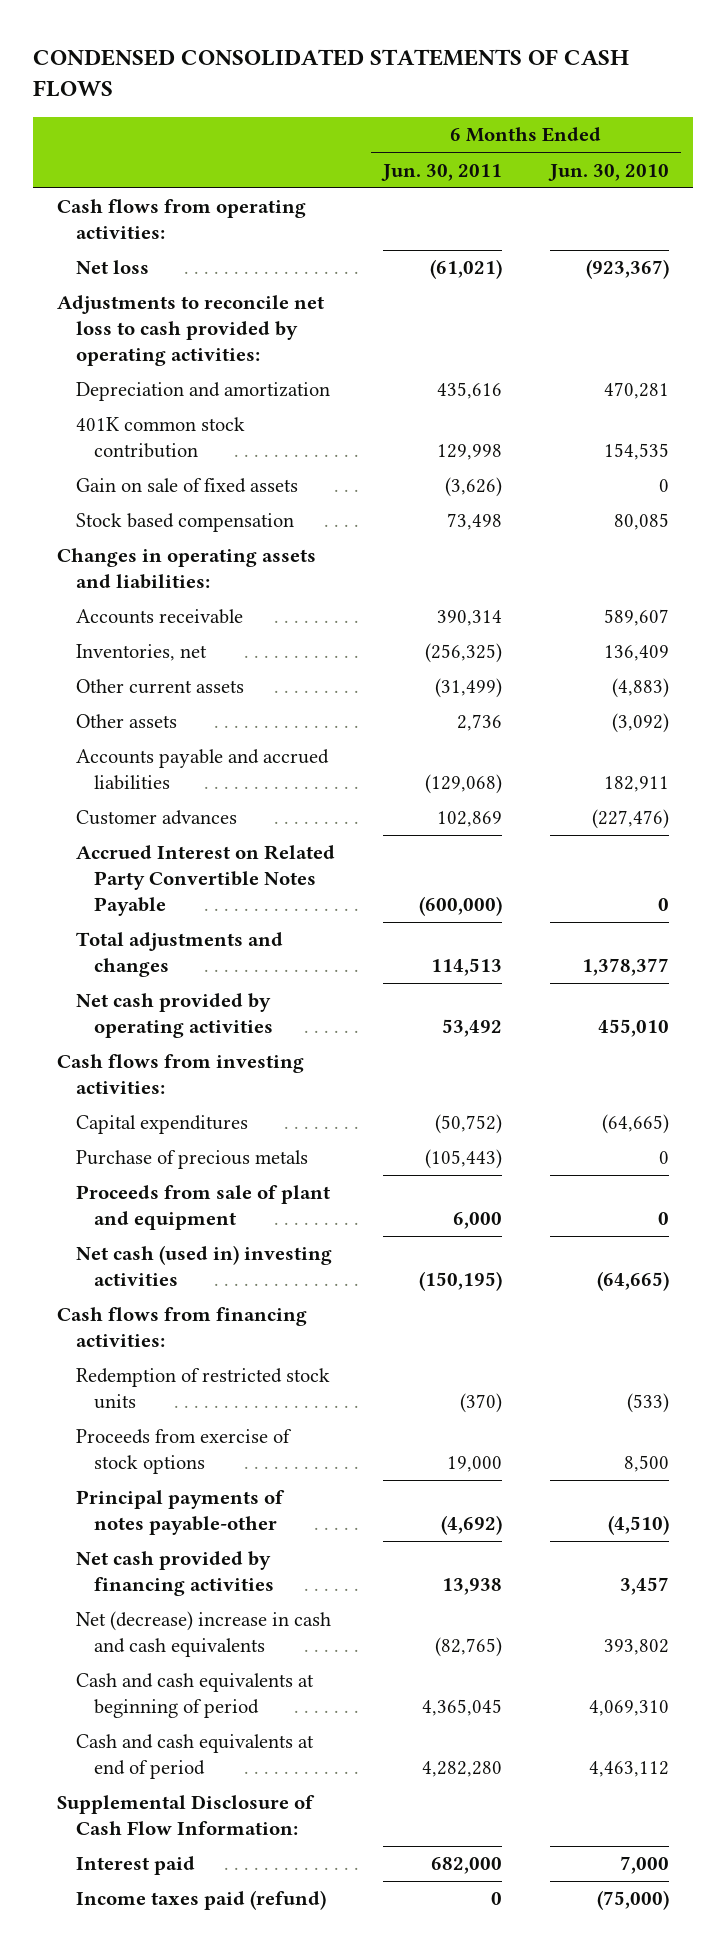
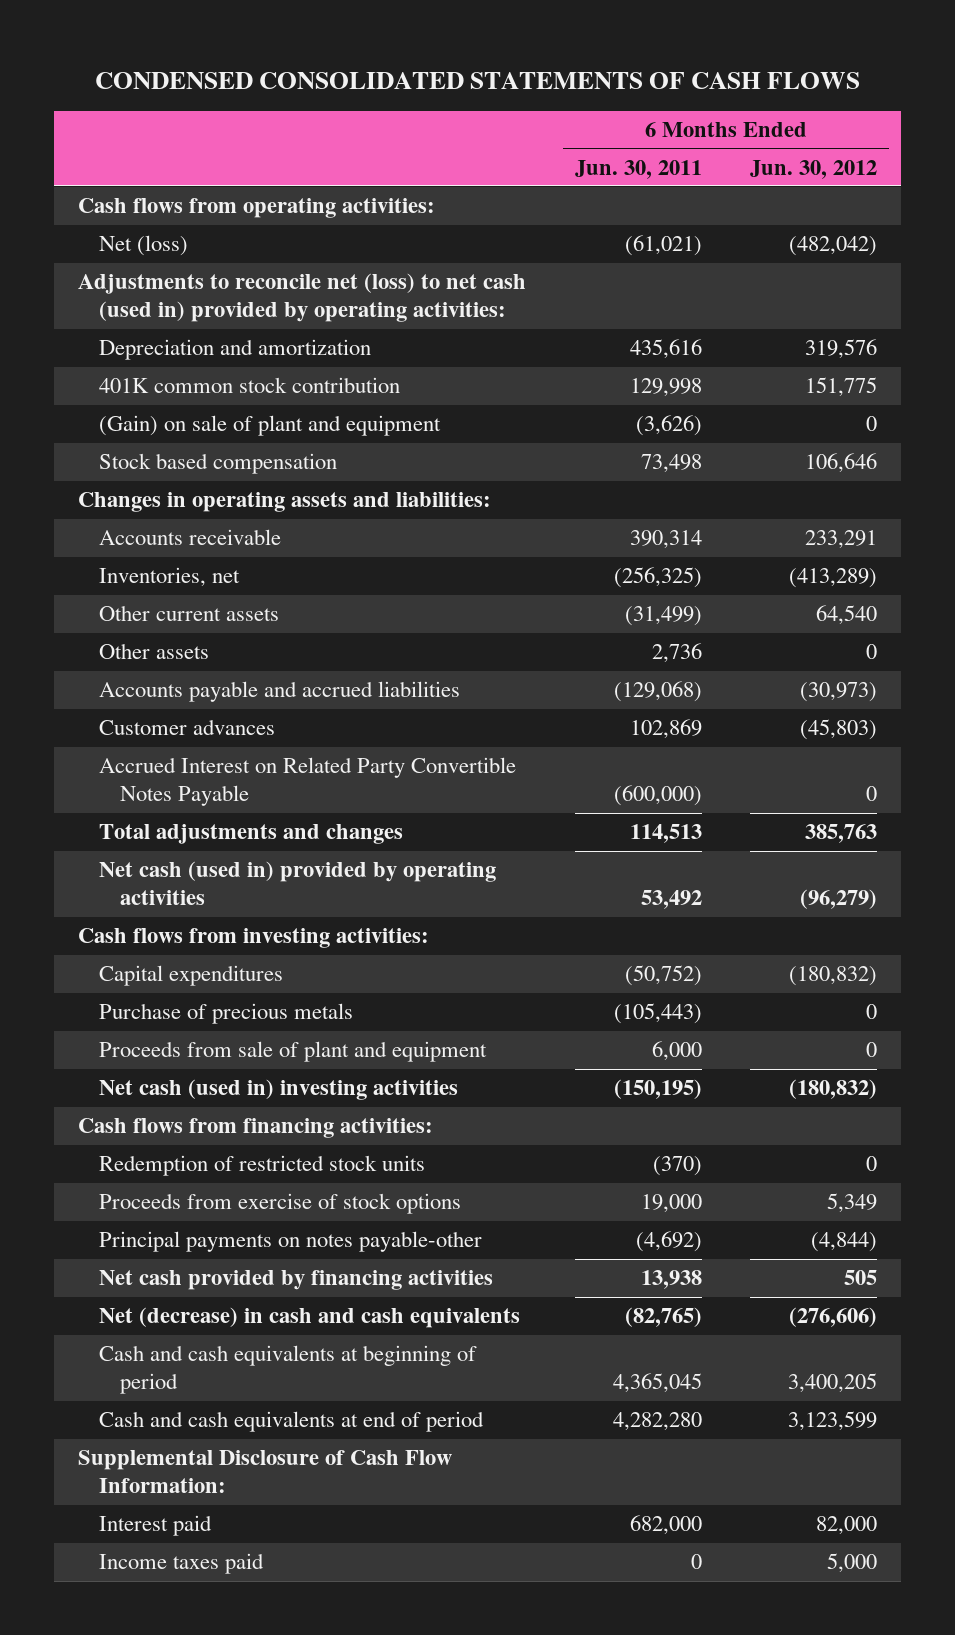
- | 6 Months Ended Jun. 30, 2011 | 6 Months Ended Jun. 30, 2010
+ | 6 Months Ended Jun. 30, 2011 | 6 Months Ended Jun. 30, 2012
- Net loss | (61,021) | (923,367)
- Adjustments to reconcile net loss to cash provided by operating activities:
+ Net (loss) | (61,021) | (482,042)
+ Adjustments to reconcile net (loss) to net cash (used in) provided by operating activities:
- Gain on sale of fixed assets | (3,626) | 0
+ (Gain) on sale of plant and equipment | (3,626) | 0
- Net cash provided by operating activities | 53,492 | 455,010
+ Net cash (used in) provided by operating activities | 53,492 | (96,279)
- Principal payments of notes payable-other | (4,692) | (4,510)
+ Principal payments on notes payable-other | (4,692) | (4,844)
- Net (decrease) increase in cash and cash equivalents | (82,765) | 393,802
+ Net (decrease) in cash and cash equivalents | (82,765) | (276,606)
- Income taxes paid (refund) | 0 | (75,000)
+ Income taxes paid | 0 | 5,000

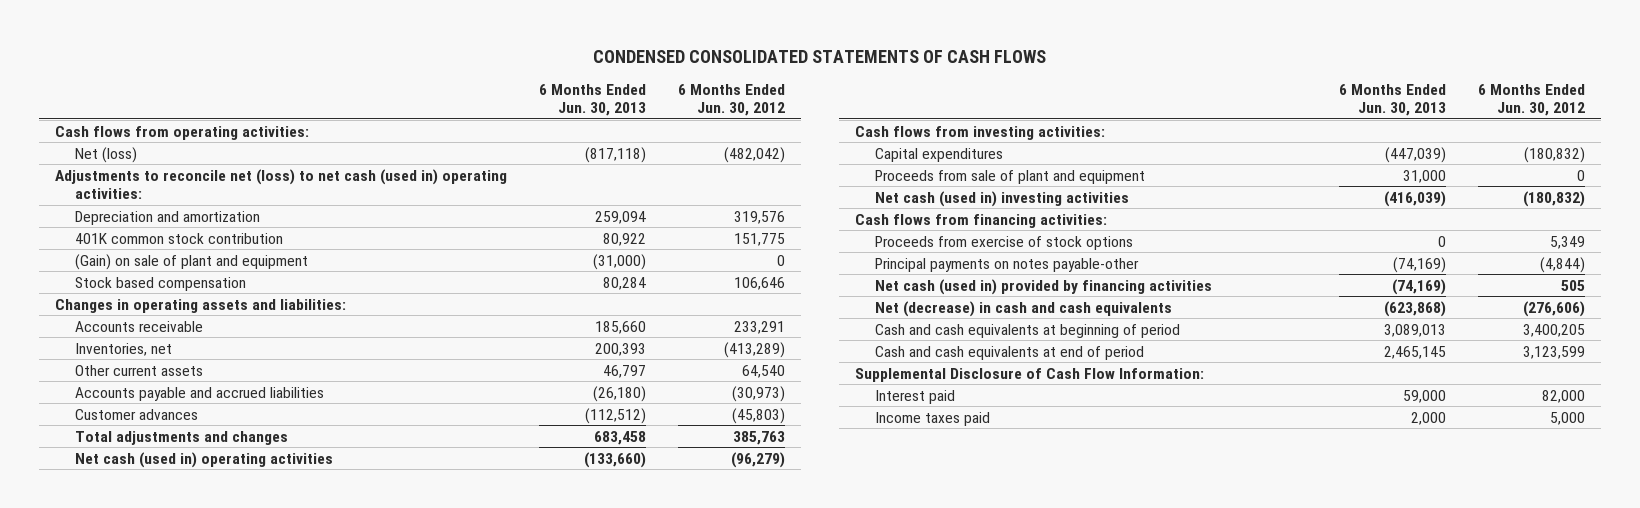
- | 6 Months Ended Jun. 30, 2011 | 6 Months Ended Jun. 30, 2012
+ | 6 Months Ended Jun. 30, 2013 | 6 Months Ended Jun. 30, 2012
- Adjustments to reconcile net (loss) to net cash (used in) provided by operating activities:
+ Adjustments to reconcile net (loss) to net cash (used in) operating activities:
- Other assets | 2,736 | 0
- Accrued Interest on Related Party Convertible Notes Payable | (600,000) | 0
- Net cash (used in) provided by operating activities | 53,492 | (96,279)
+ Net cash (used in) operating activities | (133,660) | (96,279)
- Purchase of precious metals | (105,443) | 0
- Redemption of restricted stock units | (370) | 0
- Net cash provided by financing activities | 13,938 | 505
+ Net cash (used in) provided by financing activities | (74,169) | 505

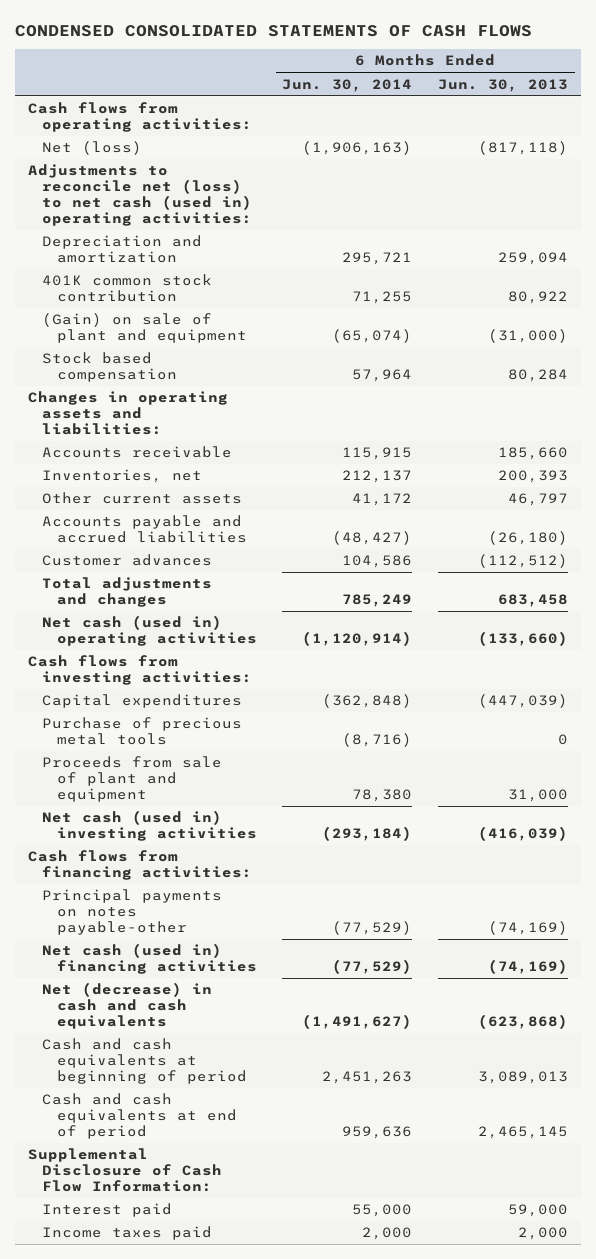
- | 6 Months Ended Jun. 30, 2013 | 6 Months Ended Jun. 30, 2012
+ | 6 Months Ended Jun. 30, 2014 | 6 Months Ended Jun. 30, 2013
+ Purchase of precious metal tools | (8,716) | 0
- Proceeds from exercise of stock options | 0 | 5,349
- Net cash (used in) provided by financing activities | (74,169) | 505
+ Net cash (used in) financing activities | (77,529) | (74,169)

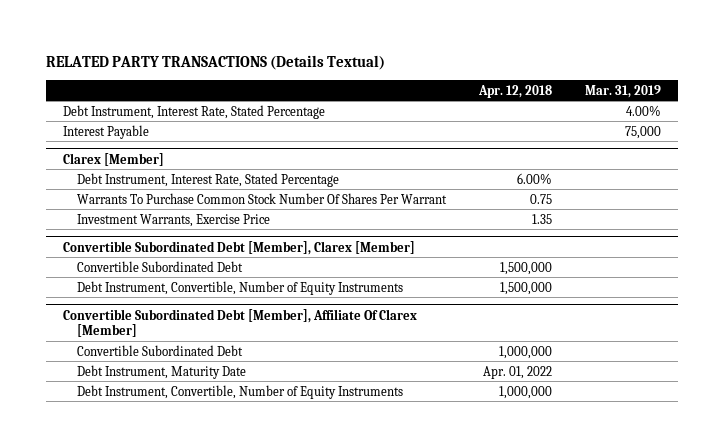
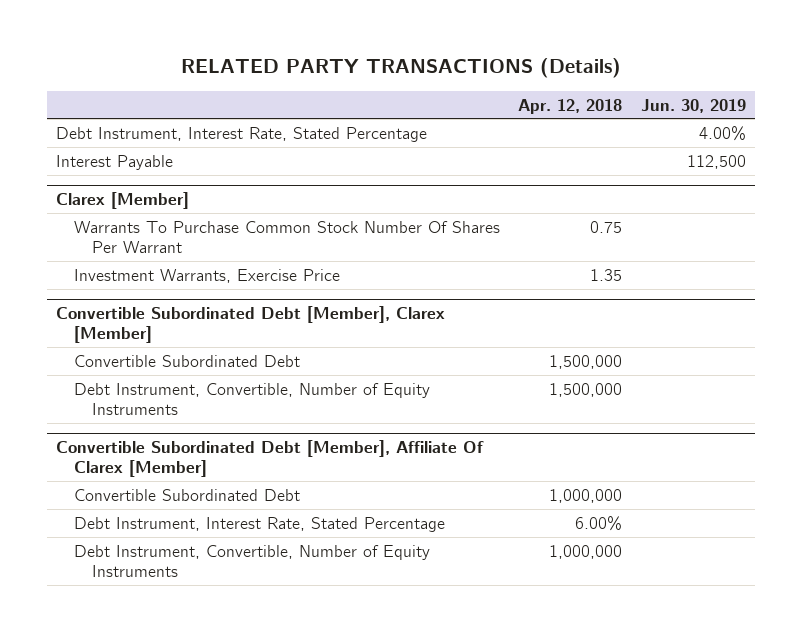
- RELATED PARTY TRANSACTIONS (Details Textual)
+ RELATED PARTY TRANSACTIONS (Details)
- | Apr. 12, 2018 | Mar. 31, 2019
+ | Apr. 12, 2018 | Jun. 30, 2019
@ Clarex [Member]
- Debt Instrument, Interest Rate, Stated Percentage | 6.00% |
@ Convertible Subordinated Debt [Member], Affiliate Of Clarex [Member]
- Debt Instrument, Maturity Date | Apr. 01, 2022 |
+ Debt Instrument, Interest Rate, Stated Percentage | 6.00% |

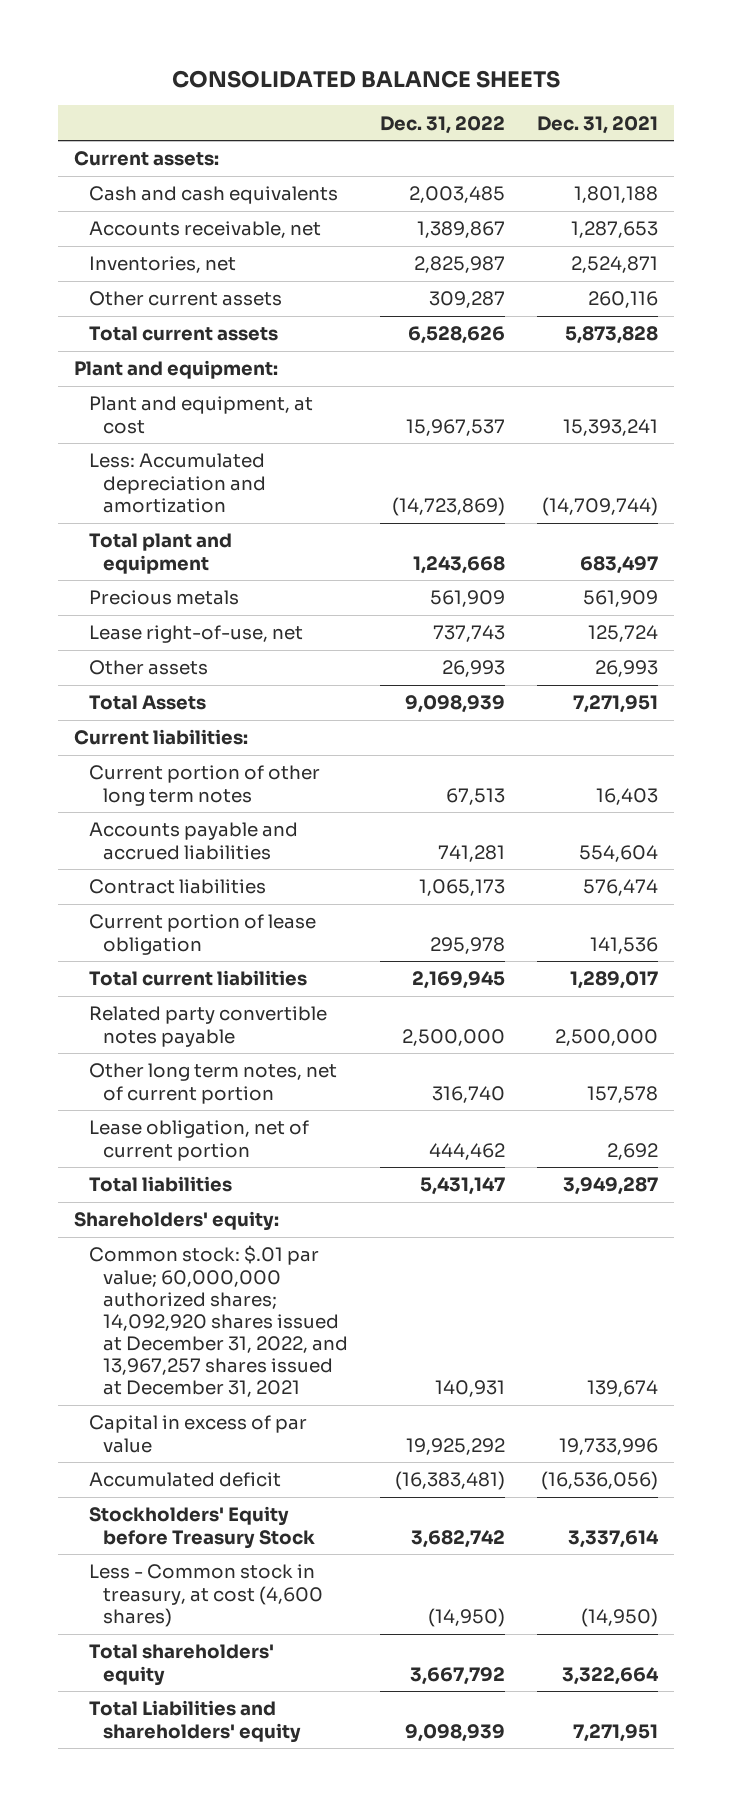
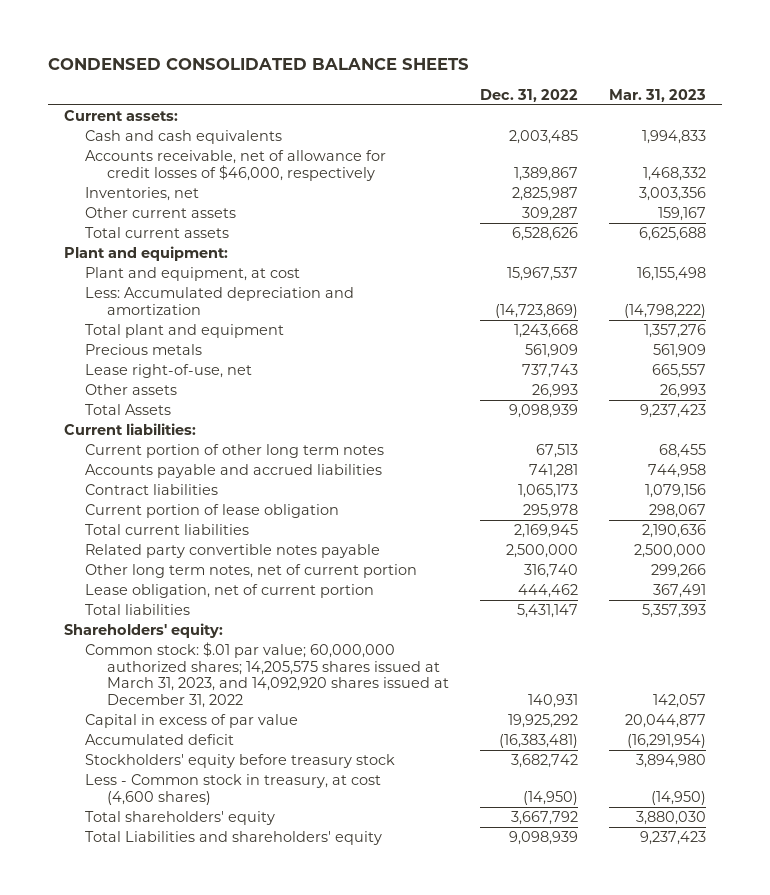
- CONSOLIDATED BALANCE SHEETS
+ CONDENSED CONSOLIDATED BALANCE SHEETS
- | Dec. 31, 2022 | Dec. 31, 2021
+ | Dec. 31, 2022 | Mar. 31, 2023
- Accounts receivable, net | 1,389,867 | 1,287,653
+ Accounts receivable, net of allowance for credit losses of $46,000, respectively | 1,389,867 | 1,468,332
- Common stock: $.01 par value; 60,000,000 authorized shares; 14,092,920 shares issued at December 31, 2022, and 13,967,257 shares issued at December 31, 2021 | 140,931 | 139,674
+ Common stock: $.01 par value; 60,000,000 authorized shares; 14,205,575 shares issued at March 31, 2023, and 14,092,920 shares issued at December 31, 2022 | 140,931 | 142,057
- Stockholders' Equity before Treasury Stock | 3,682,742 | 3,337,614
+ Stockholders' equity before treasury stock | 3,682,742 | 3,894,980

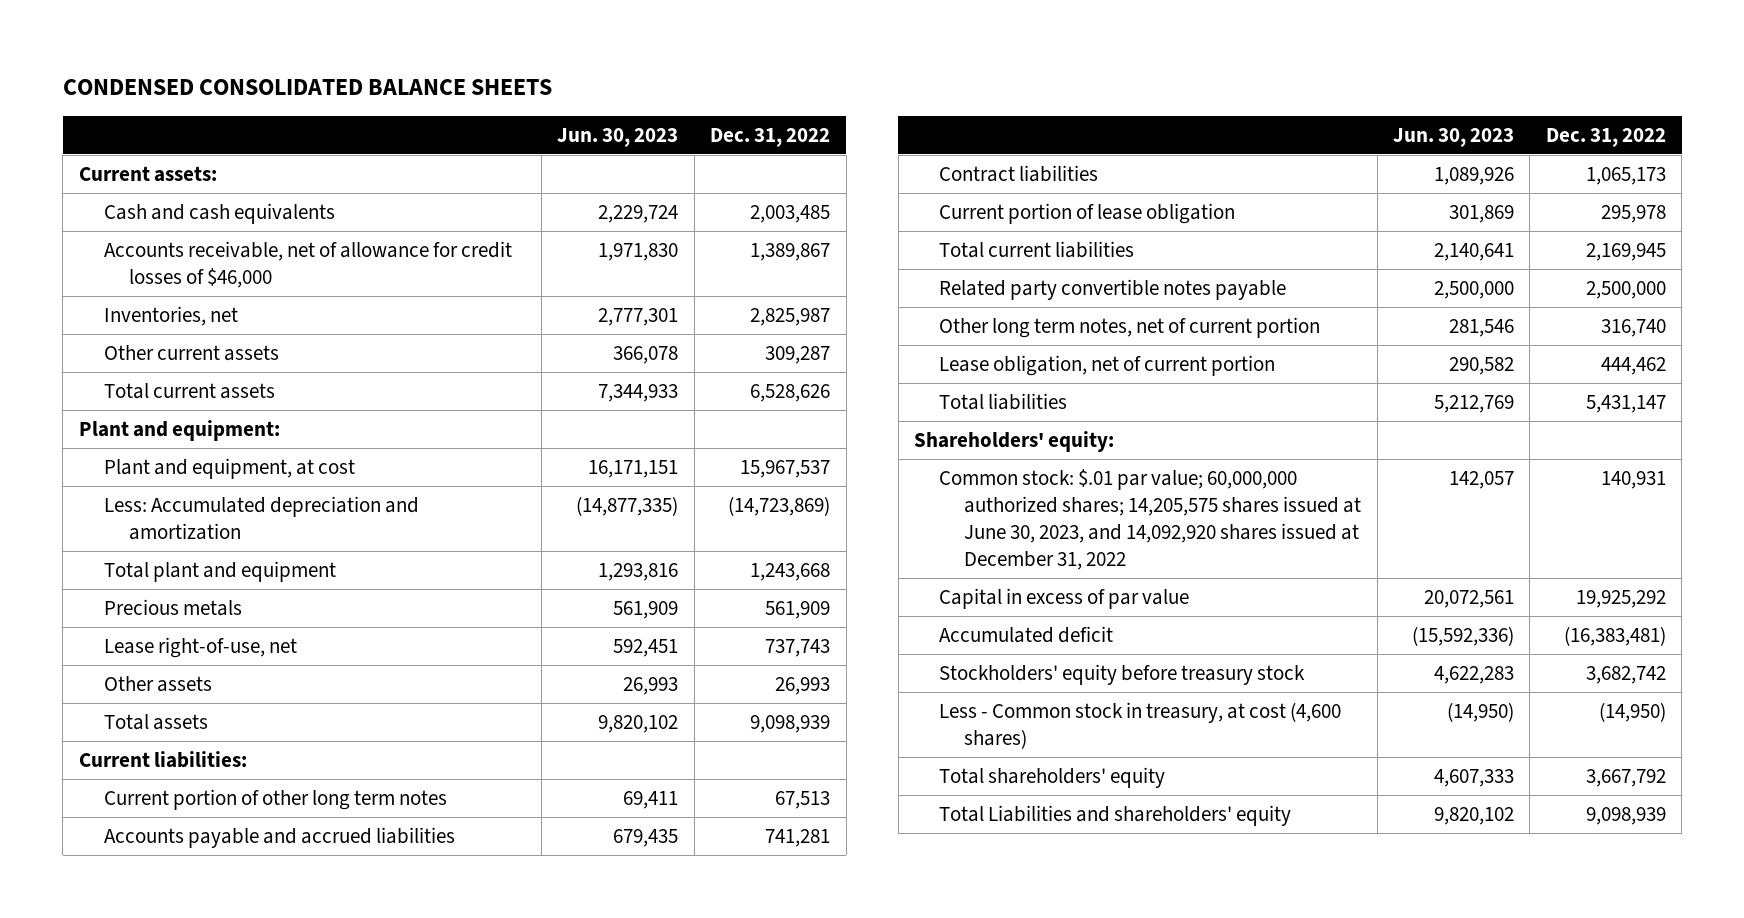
- | Dec. 31, 2022 | Mar. 31, 2023
+ | Jun. 30, 2023 | Dec. 31, 2022
- Accounts receivable, net of allowance for credit losses of $46,000, respectively | 1,389,867 | 1,468,332
+ Accounts receivable, net of allowance for credit losses of $46,000 | 1,971,830 | 1,389,867
- Total Assets | 9,098,939 | 9,237,423
+ Total assets | 9,820,102 | 9,098,939
- Common stock: $.01 par value; 60,000,000 authorized shares; 14,205,575 shares issued at March 31, 2023, and 14,092,920 shares issued at December 31, 2022 | 140,931 | 142,057
+ Common stock: $.01 par value; 60,000,000 authorized shares; 14,205,575 shares issued at June 30, 2023, and 14,092,920 shares issued at December 31, 2022 | 142,057 | 140,931

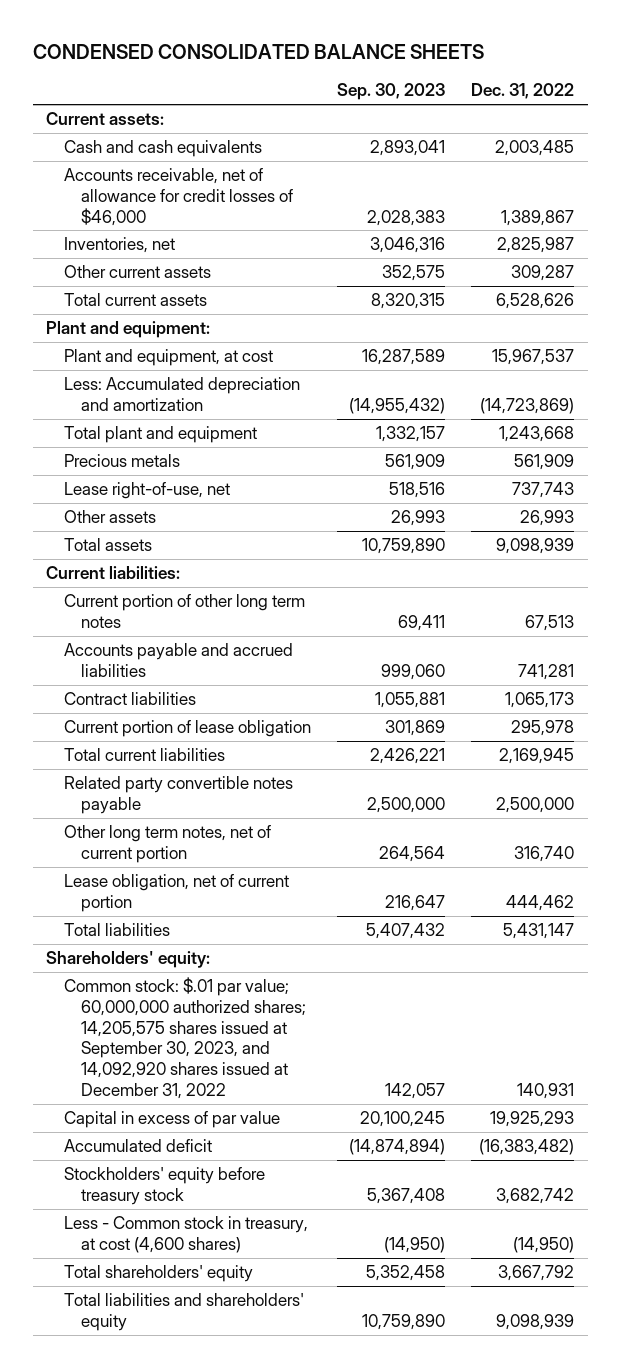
- | Jun. 30, 2023 | Dec. 31, 2022
+ | Sep. 30, 2023 | Dec. 31, 2022
- Common stock: $.01 par value; 60,000,000 authorized shares; 14,205,575 shares issued at June 30, 2023, and 14,092,920 shares issued at December 31, 2022 | 142,057 | 140,931
- Capital in excess of par value | 20,072,561 | 19,925,292
- Accumulated deficit | (15,592,336) | (16,383,481)
+ Common stock: $.01 par value; 60,000,000 authorized shares; 14,205,575 shares issued at September 30, 2023, and 14,092,920 shares issued at December 31, 2022 | 142,057 | 140,931
+ Capital in excess of par value | 20,100,245 | 19,925,293
+ Accumulated deficit | (14,874,894) | (16,383,482)
- Total Liabilities and shareholders' equity | 9,820,102 | 9,098,939
+ Total liabilities and shareholders' equity | 10,759,890 | 9,098,939

